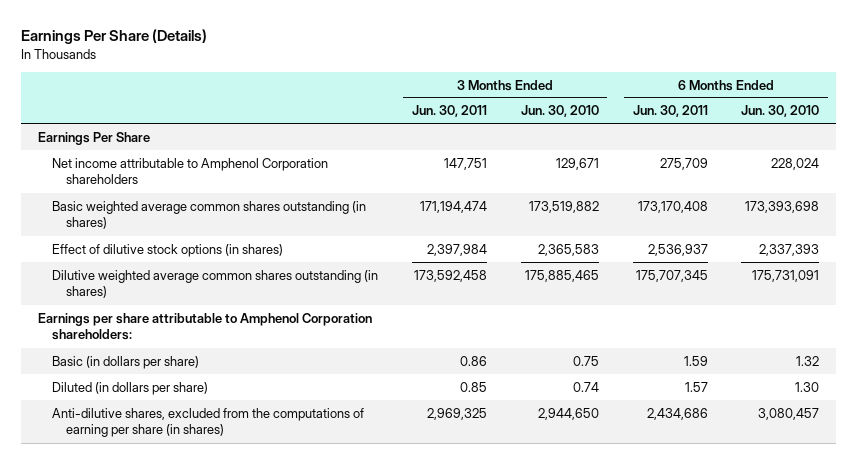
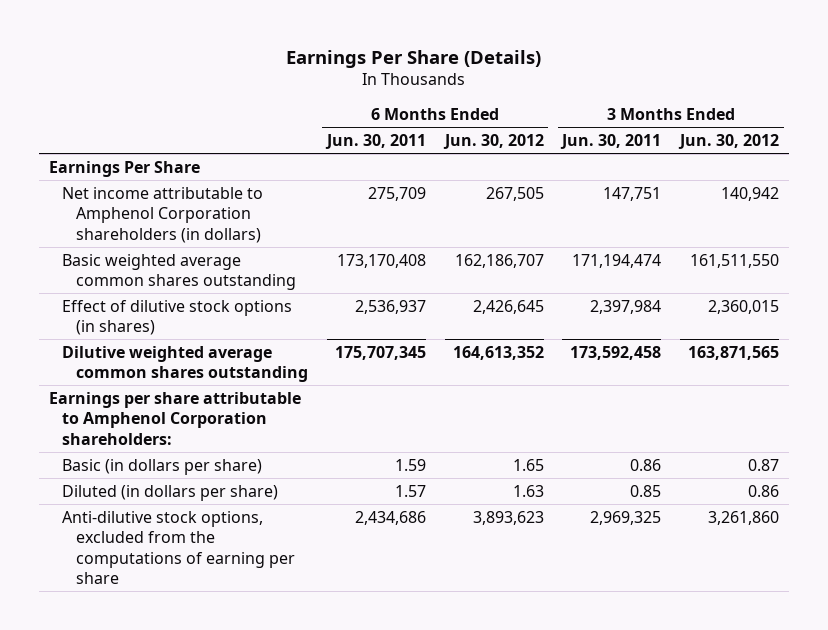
- | 3 Months Ended Jun. 30, 2011 | 3 Months Ended Jun. 30, 2010 | 6 Months Ended Jun. 30, 2011 | 6 Months Ended Jun. 30, 2010
+ | 6 Months Ended Jun. 30, 2011 | 6 Months Ended Jun. 30, 2012 | 3 Months Ended Jun. 30, 2011 | 3 Months Ended Jun. 30, 2012
- Net income attributable to Amphenol Corporation shareholders | 147,751 | 129,671 | 275,709 | 228,024
- Basic weighted average common shares outstanding (in shares) | 171,194,474 | 173,519,882 | 173,170,408 | 173,393,698
+ Net income attributable to Amphenol Corporation shareholders (in dollars) | 275,709 | 267,505 | 147,751 | 140,942
+ Basic weighted average common shares outstanding | 173,170,408 | 162,186,707 | 171,194,474 | 161,511,550
- Dilutive weighted average common shares outstanding (in shares) | 173,592,458 | 175,885,465 | 175,707,345 | 175,731,091
+ Dilutive weighted average common shares outstanding | 175,707,345 | 164,613,352 | 173,592,458 | 163,871,565
- Anti-dilutive shares, excluded from the computations of earning per share (in shares) | 2,969,325 | 2,944,650 | 2,434,686 | 3,080,457
+ Anti-dilutive stock options, excluded from the computations of earning per share | 2,434,686 | 3,893,623 | 2,969,325 | 3,261,860

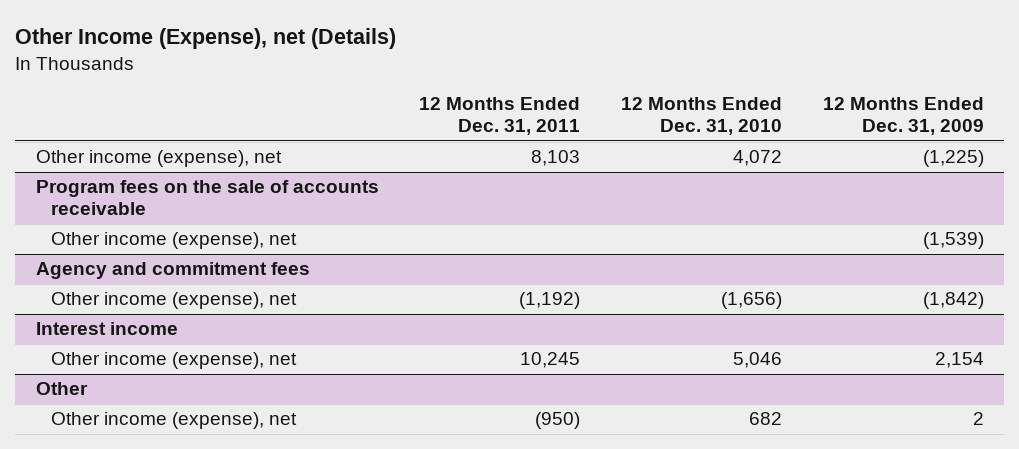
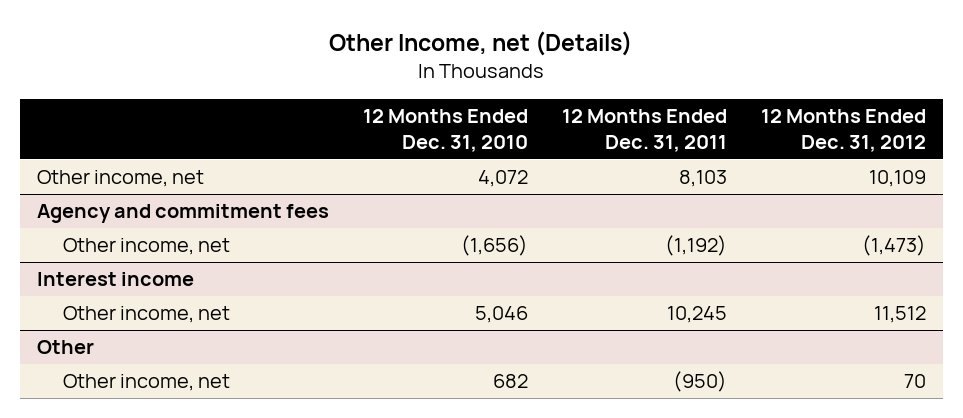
- Other Income (Expense), net (Details)
+ Other Income, net (Details)
- | 12 Months Ended Dec. 31, 2011 | 12 Months Ended Dec. 31, 2010 | 12 Months Ended Dec. 31, 2009
+ | 12 Months Ended Dec. 31, 2010 | 12 Months Ended Dec. 31, 2011 | 12 Months Ended Dec. 31, 2012
- Other income (expense), net | 8,103 | 4,072 | (1,225)
- Program fees on the sale of accounts receivable
- Other income (expense), net | | | (1,539)
+ Other income, net | 4,072 | 8,103 | 10,109
@ Agency and commitment fees
- Other income (expense), net | (1,192) | (1,656) | (1,842)
+ Other income, net | (1,656) | (1,192) | (1,473)
@ Interest income
- Other income (expense), net | 10,245 | 5,046 | 2,154
+ Other income, net | 5,046 | 10,245 | 11,512
@ Other
- Other income (expense), net | (950) | 682 | 2
+ Other income, net | 682 | (950) | 70

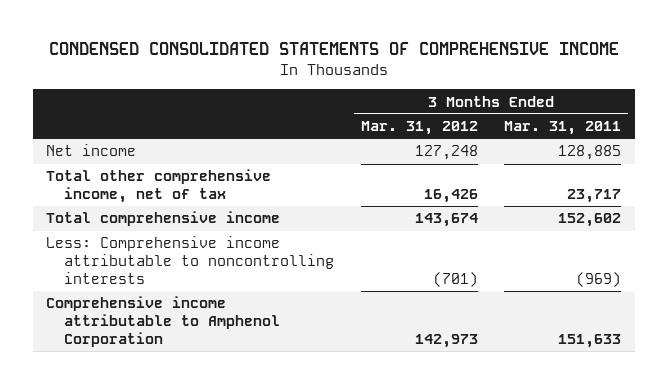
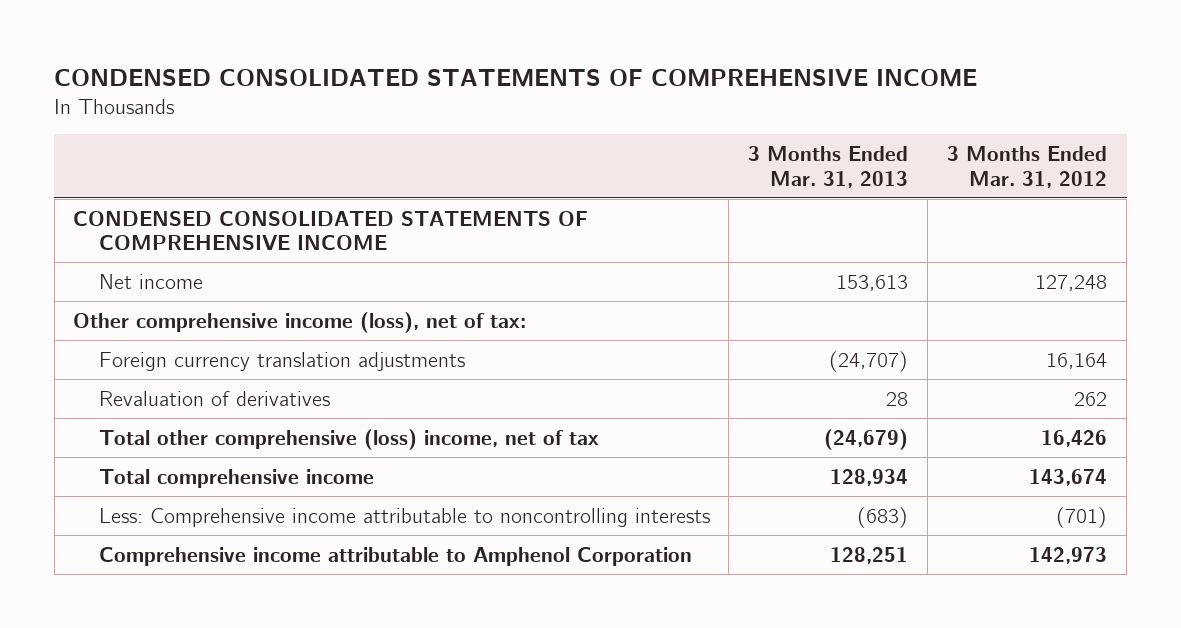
- | 3 Months Ended Mar. 31, 2012 | 3 Months Ended Mar. 31, 2011
+ | 3 Months Ended Mar. 31, 2013 | 3 Months Ended Mar. 31, 2012
+ CONDENSED CONSOLIDATED STATEMENTS OF COMPREHENSIVE INCOME
- Total other comprehensive income, net of tax | 16,426 | 23,717
+ Other comprehensive income (loss), net of tax:
+ Foreign currency translation adjustments | (24,707) | 16,164
+ Revaluation of derivatives | 28 | 262
+ Total other comprehensive (loss) income, net of tax | (24,679) | 16,426

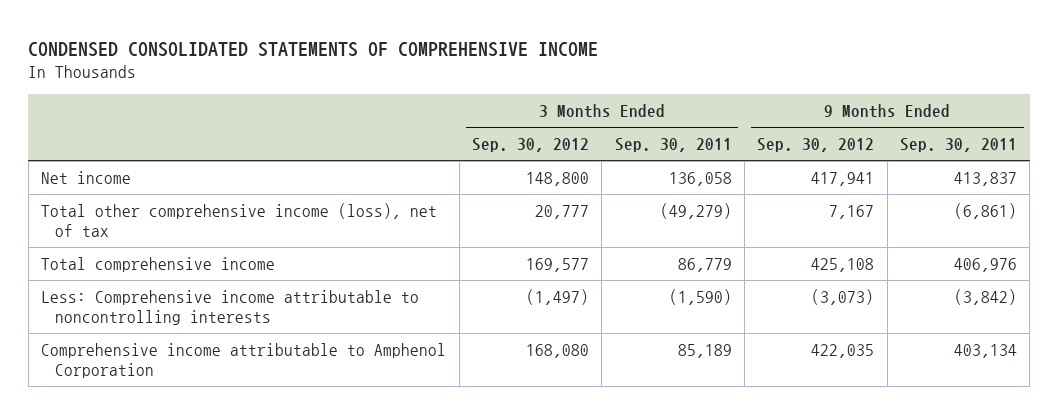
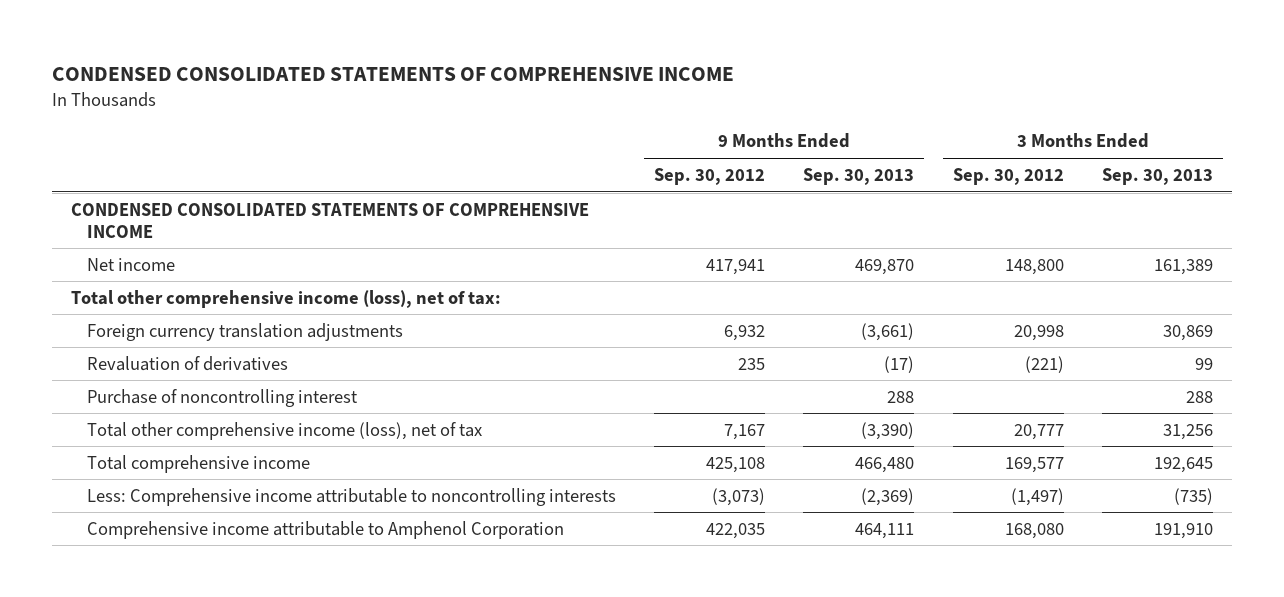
- | 3 Months Ended Sep. 30, 2012 | 3 Months Ended Sep. 30, 2011 | 9 Months Ended Sep. 30, 2012 | 9 Months Ended Sep. 30, 2011
+ | 9 Months Ended Sep. 30, 2012 | 9 Months Ended Sep. 30, 2013 | 3 Months Ended Sep. 30, 2012 | 3 Months Ended Sep. 30, 2013
+ CONDENSED CONSOLIDATED STATEMENTS OF COMPREHENSIVE INCOME
+ Total other comprehensive income (loss), net of tax:
+ Foreign currency translation adjustments | 6,932 | (3,661) | 20,998 | 30,869
+ Revaluation of derivatives | 235 | (17) | (221) | 99
+ Purchase of noncontrolling interest | | 288 | | 288

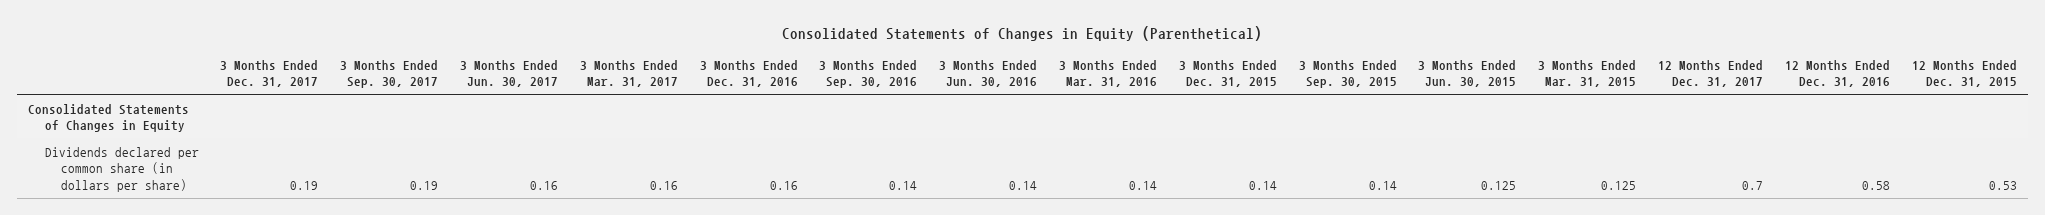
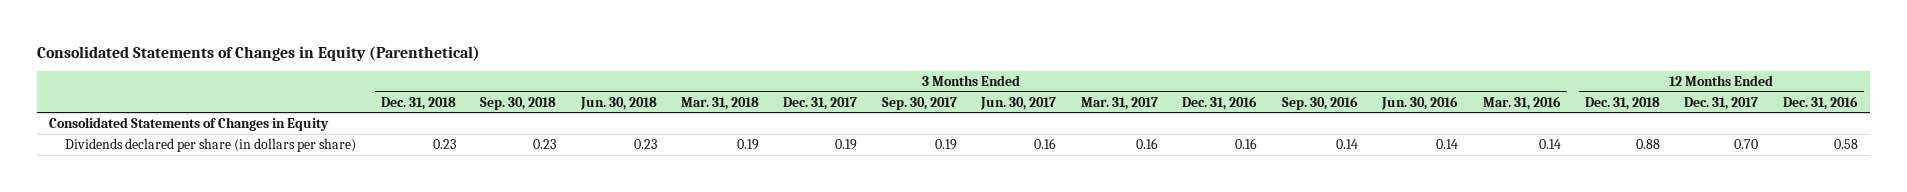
- | 3 Months Ended Dec. 31, 2017 | 3 Months Ended Sep. 30, 2017 | 3 Months Ended Jun. 30, 2017 | 3 Months Ended Mar. 31, 2017 | 3 Months Ended Dec. 31, 2016 | 3 Months Ended Sep. 30, 2016 | 3 Months Ended Jun. 30, 2016 | 3 Months Ended Mar. 31, 2016 | 3 Months Ended Dec. 31, 2015 | 3 Months Ended Sep. 30, 2015 | 3 Months Ended Jun. 30, 2015 | 3 Months Ended Mar. 31, 2015 | 12 Months Ended Dec. 31, 2017 | 12 Months Ended Dec. 31, 2016 | 12 Months Ended Dec. 31, 2015
+ | 3 Months Ended Dec. 31, 2018 | 3 Months Ended Sep. 30, 2018 | 3 Months Ended Jun. 30, 2018 | 3 Months Ended Mar. 31, 2018 | 3 Months Ended Dec. 31, 2017 | 3 Months Ended Sep. 30, 2017 | 3 Months Ended Jun. 30, 2017 | 3 Months Ended Mar. 31, 2017 | 3 Months Ended Dec. 31, 2016 | 3 Months Ended Sep. 30, 2016 | 3 Months Ended Jun. 30, 2016 | 3 Months Ended Mar. 31, 2016 | 12 Months Ended Dec. 31, 2018 | 12 Months Ended Dec. 31, 2017 | 12 Months Ended Dec. 31, 2016
- Dividends declared per common share (in dollars per share) | 0.19 | 0.19 | 0.16 | 0.16 | 0.16 | 0.14 | 0.14 | 0.14 | 0.14 | 0.14 | 0.125 | 0.125 | 0.7 | 0.58 | 0.53
+ Dividends declared per share (in dollars per share) | 0.23 | 0.23 | 0.23 | 0.19 | 0.19 | 0.19 | 0.16 | 0.16 | 0.16 | 0.14 | 0.14 | 0.14 | 0.88 | 0.70 | 0.58

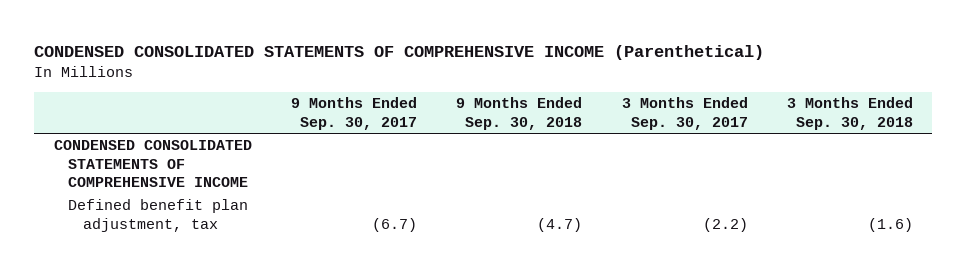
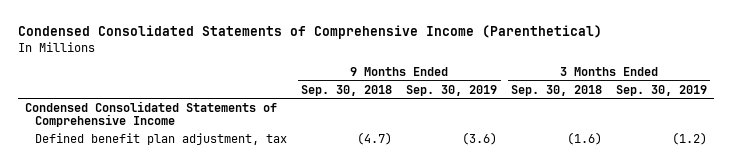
- CONDENSED CONSOLIDATED STATEMENTS OF COMPREHENSIVE INCOME (Parenthetical)
+ Condensed Consolidated Statements of Comprehensive Income (Parenthetical)
- | 9 Months Ended Sep. 30, 2017 | 9 Months Ended Sep. 30, 2018 | 3 Months Ended Sep. 30, 2017 | 3 Months Ended Sep. 30, 2018
+ | 9 Months Ended Sep. 30, 2018 | 9 Months Ended Sep. 30, 2019 | 3 Months Ended Sep. 30, 2018 | 3 Months Ended Sep. 30, 2019
- CONDENSED CONSOLIDATED STATEMENTS OF COMPREHENSIVE INCOME
+ Condensed Consolidated Statements of Comprehensive Income

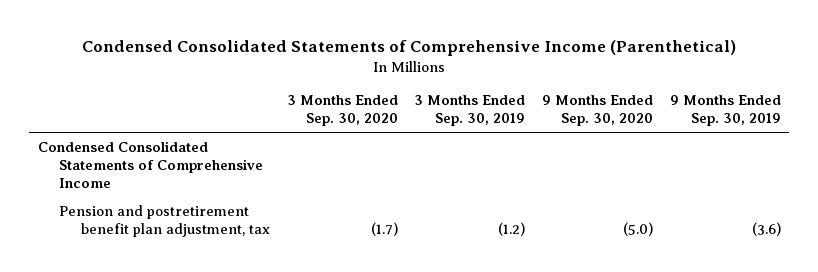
- | 9 Months Ended Sep. 30, 2018 | 9 Months Ended Sep. 30, 2019 | 3 Months Ended Sep. 30, 2018 | 3 Months Ended Sep. 30, 2019
+ | 3 Months Ended Sep. 30, 2020 | 3 Months Ended Sep. 30, 2019 | 9 Months Ended Sep. 30, 2020 | 9 Months Ended Sep. 30, 2019
- Defined benefit plan adjustment, tax | (4.7) | (3.6) | (1.6) | (1.2)
+ Pension and postretirement benefit plan adjustment, tax | (1.7) | (1.2) | (5.0) | (3.6)

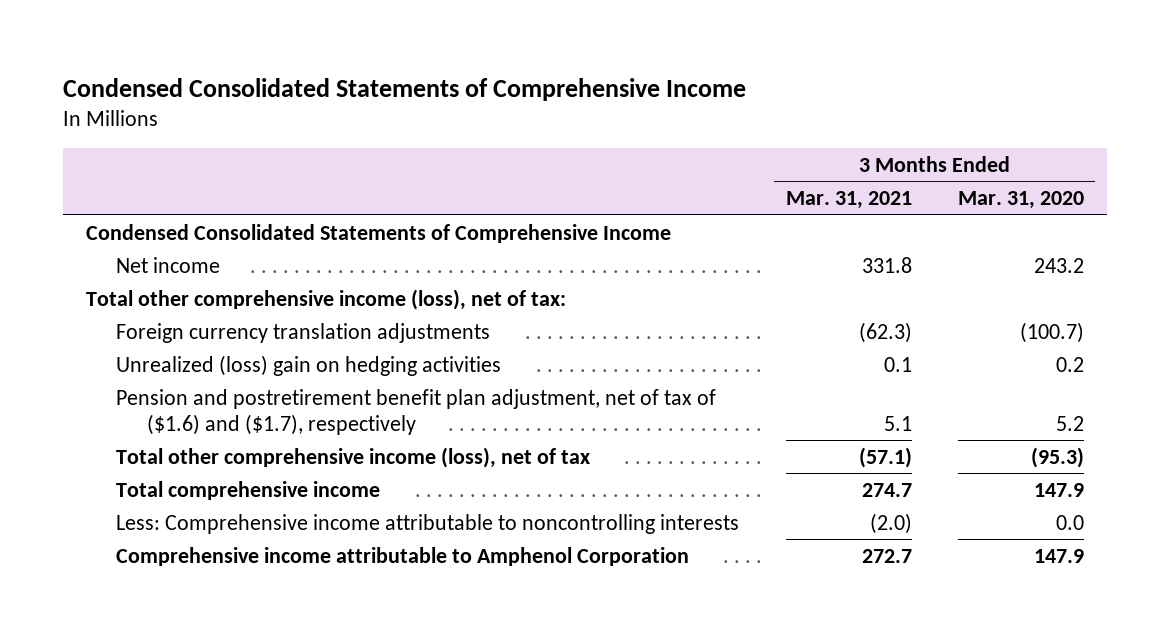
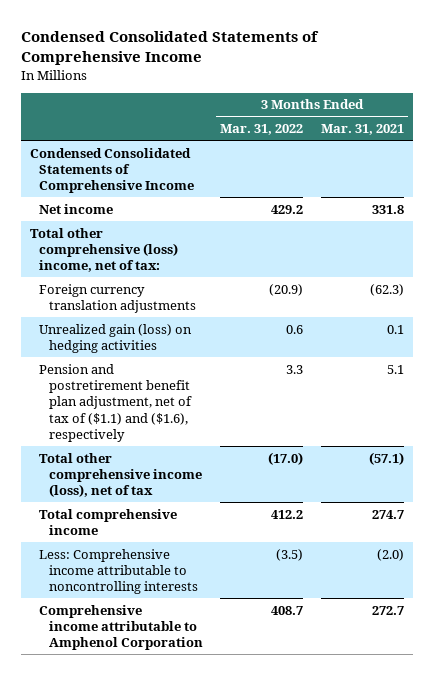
- | 3 Months Ended Mar. 31, 2021 | 3 Months Ended Mar. 31, 2020
+ | 3 Months Ended Mar. 31, 2022 | 3 Months Ended Mar. 31, 2021
- Total other comprehensive income (loss), net of tax:
+ Total other comprehensive (loss) income, net of tax:
- Unrealized (loss) gain on hedging activities | 0.1 | 0.2
- Pension and postretirement benefit plan adjustment, net of tax of ($1.6) and ($1.7), respectively | 5.1 | 5.2
+ Unrealized gain (loss) on hedging activities | 0.6 | 0.1
+ Pension and postretirement benefit plan adjustment, net of tax of ($1.1) and ($1.6), respectively | 3.3 | 5.1

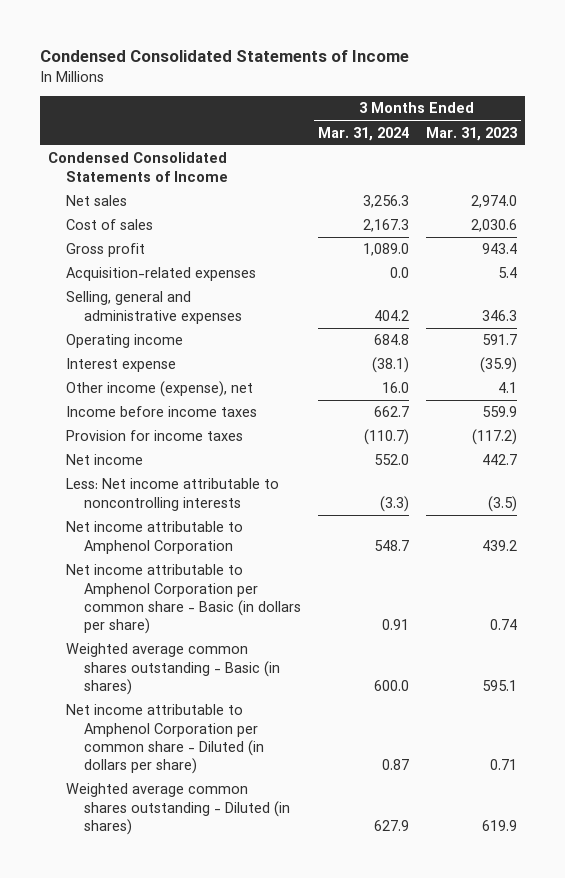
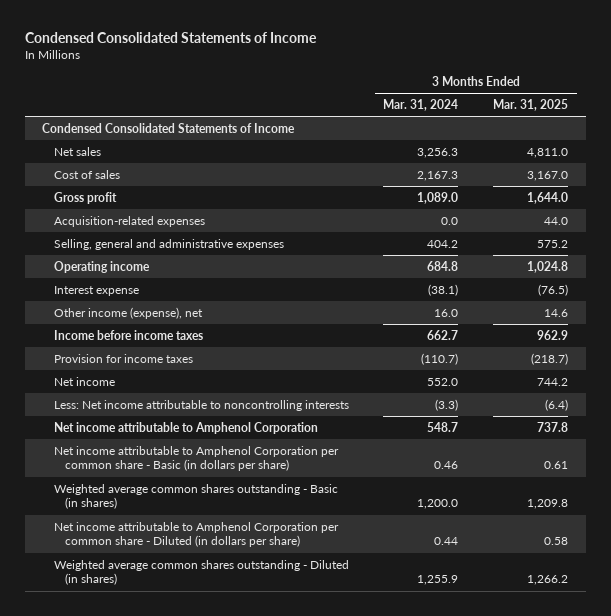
- | 3 Months Ended Mar. 31, 2024 | 3 Months Ended Mar. 31, 2023
+ | 3 Months Ended Mar. 31, 2024 | 3 Months Ended Mar. 31, 2025
- Net income attributable to Amphenol Corporation per common share - Basic (in dollars per share) | 0.91 | 0.74
- Weighted average common shares outstanding - Basic (in shares) | 600.0 | 595.1
- Net income attributable to Amphenol Corporation per common share - Diluted (in dollars per share) | 0.87 | 0.71
- Weighted average common shares outstanding - Diluted (in shares) | 627.9 | 619.9
+ Net income attributable to Amphenol Corporation per common share - Basic (in dollars per share) | 0.46 | 0.61
+ Weighted average common shares outstanding - Basic (in shares) | 1,200.0 | 1,209.8
+ Net income attributable to Amphenol Corporation per common share - Diluted (in dollars per share) | 0.44 | 0.58
+ Weighted average common shares outstanding - Diluted (in shares) | 1,255.9 | 1,266.2

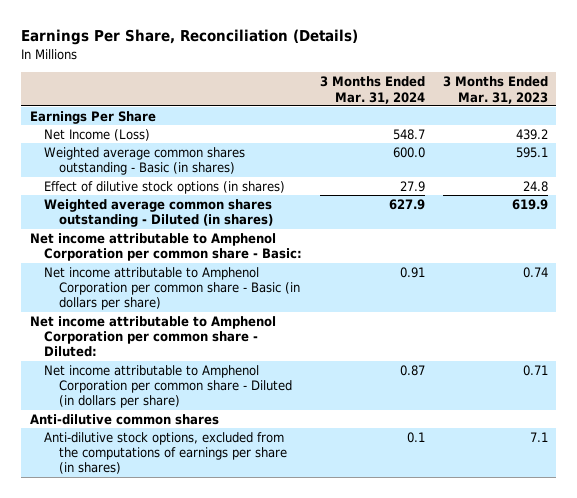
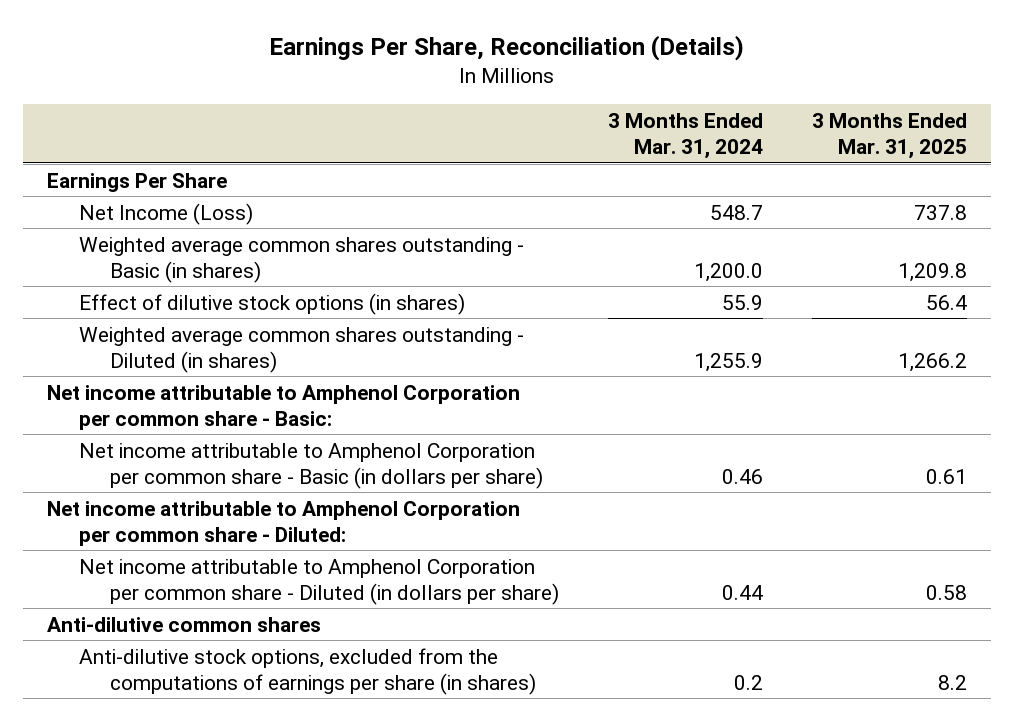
- | 3 Months Ended Mar. 31, 2024 | 3 Months Ended Mar. 31, 2023
+ | 3 Months Ended Mar. 31, 2024 | 3 Months Ended Mar. 31, 2025
- Weighted average common shares outstanding - Basic (in shares) | 600.0 | 595.1
- Effect of dilutive stock options (in shares) | 27.9 | 24.8
- Weighted average common shares outstanding - Diluted (in shares) | 627.9 | 619.9
+ Weighted average common shares outstanding - Basic (in shares) | 1,200.0 | 1,209.8
+ Effect of dilutive stock options (in shares) | 55.9 | 56.4
+ Weighted average common shares outstanding - Diluted (in shares) | 1,255.9 | 1,266.2
- Net income attributable to Amphenol Corporation per common share - Basic (in dollars per share) | 0.91 | 0.74
+ Net income attributable to Amphenol Corporation per common share - Basic (in dollars per share) | 0.46 | 0.61
- Net income attributable to Amphenol Corporation per common share - Diluted (in dollars per share) | 0.87 | 0.71
+ Net income attributable to Amphenol Corporation per common share - Diluted (in dollars per share) | 0.44 | 0.58
- Anti-dilutive stock options, excluded from the computations of earnings per share (in shares) | 0.1 | 7.1
+ Anti-dilutive stock options, excluded from the computations of earnings per share (in shares) | 0.2 | 8.2

